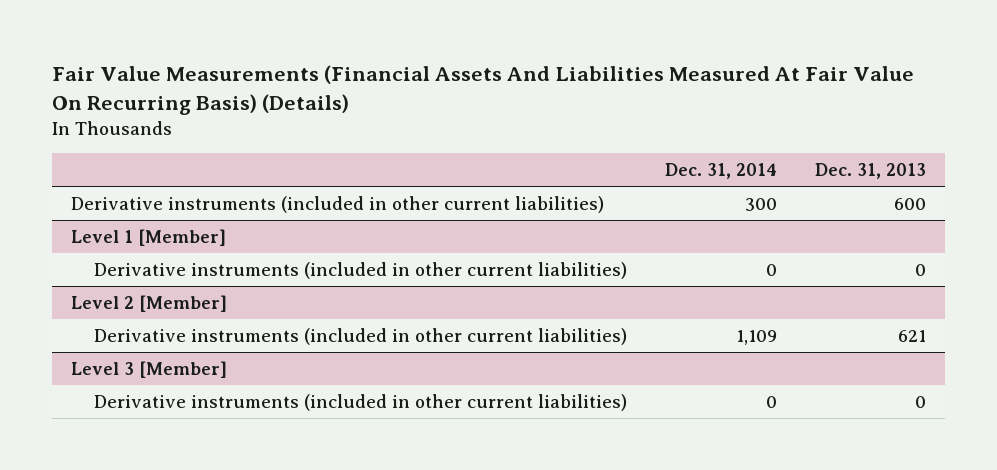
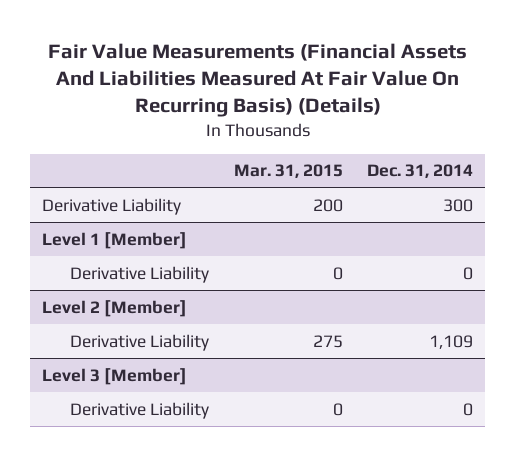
- | Dec. 31, 2014 | Dec. 31, 2013
+ | Mar. 31, 2015 | Dec. 31, 2014
- Derivative instruments (included in other current liabilities) | 300 | 600
+ Derivative Liability | 200 | 300
@ Level 1 [Member]
- Derivative instruments (included in other current liabilities) | 0 | 0
+ Derivative Liability | 0 | 0
@ Level 2 [Member]
- Derivative instruments (included in other current liabilities) | 1,109 | 621
+ Derivative Liability | 275 | 1,109
@ Level 3 [Member]
- Derivative instruments (included in other current liabilities) | 0 | 0
+ Derivative Liability | 0 | 0

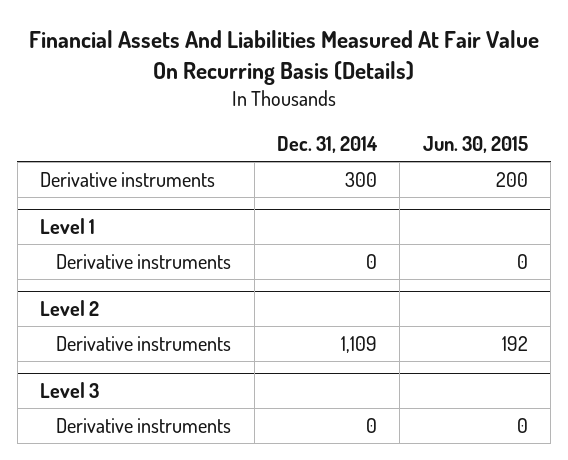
- Fair Value Measurements (Financial Assets And Liabilities Measured At Fair Value On Recurring Basis) (Details)
+ Financial Assets And Liabilities Measured At Fair Value On Recurring Basis (Details)
- | Mar. 31, 2015 | Dec. 31, 2014
+ | Dec. 31, 2014 | Jun. 30, 2015
- Derivative Liability | 200 | 300
- Level 1 [Member]
- Derivative Liability | 0 | 0
- Level 2 [Member]
- Derivative Liability | 275 | 1,109
- Level 3 [Member]
- Derivative Liability | 0 | 0
+ Derivative instruments | 300 | 200
+ Level 1
+ Derivative instruments | 0 | 0
+ Level 2
+ Derivative instruments | 1,109 | 192
+ Level 3
+ Derivative instruments | 0 | 0

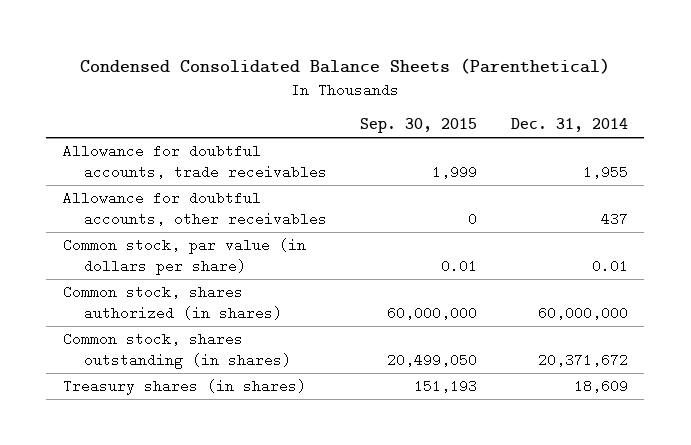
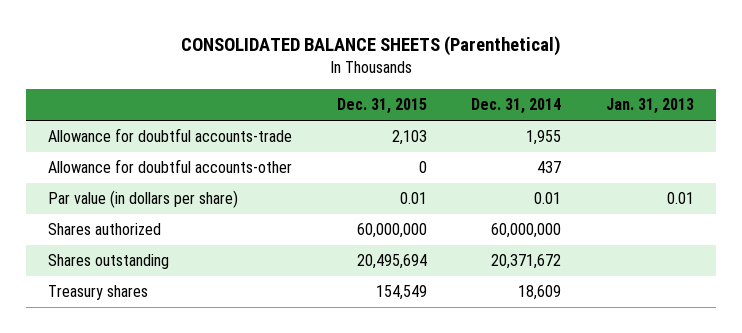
- Condensed Consolidated Balance Sheets (Parenthetical)
+ CONSOLIDATED BALANCE SHEETS (Parenthetical)
- | Sep. 30, 2015 | Dec. 31, 2014
+ | Dec. 31, 2015 | Dec. 31, 2014 | Jan. 31, 2013
- Allowance for doubtful accounts, trade receivables | 1,999 | 1,955
- Allowance for doubtful accounts, other receivables | 0 | 437
- Common stock, par value (in dollars per share) | 0.01 | 0.01
- Common stock, shares authorized (in shares) | 60,000,000 | 60,000,000
- Common stock, shares outstanding (in shares) | 20,499,050 | 20,371,672
- Treasury shares (in shares) | 151,193 | 18,609
+ Allowance for doubtful accounts-trade | 2,103 | 1,955 |
+ Allowance for doubtful accounts-other | 0 | 437 |
+ Par value (in dollars per share) | 0.01 | 0.01 | 0.01
+ Shares authorized | 60,000,000 | 60,000,000 |
+ Shares outstanding | 20,495,694 | 20,371,672 |
+ Treasury shares | 154,549 | 18,609 |

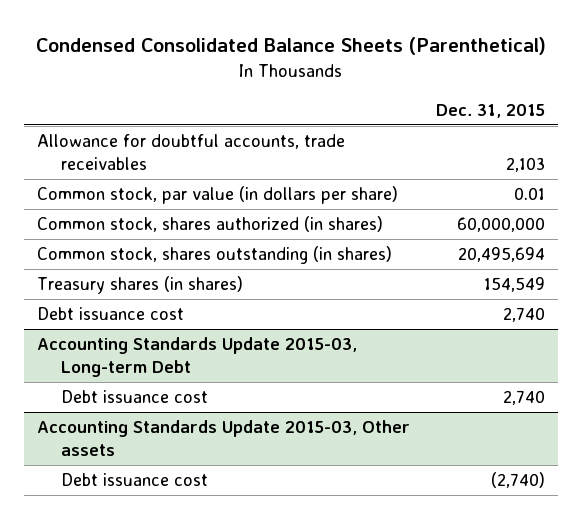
- CONSOLIDATED BALANCE SHEETS (Parenthetical)
+ Condensed Consolidated Balance Sheets (Parenthetical)
- | Dec. 31, 2015 | Dec. 31, 2014 | Jan. 31, 2013
+ | Dec. 31, 2015
- Allowance for doubtful accounts-trade | 2,103 | 1,955 |
- Allowance for doubtful accounts-other | 0 | 437 |
- Par value (in dollars per share) | 0.01 | 0.01 | 0.01
- Shares authorized | 60,000,000 | 60,000,000 |
- Shares outstanding | 20,495,694 | 20,371,672 |
- Treasury shares | 154,549 | 18,609 |
+ Allowance for doubtful accounts, trade receivables | 2,103
+ Common stock, par value (in dollars per share) | 0.01
+ Common stock, shares authorized (in shares) | 60,000,000
+ Common stock, shares outstanding (in shares) | 20,495,694
+ Treasury shares (in shares) | 154,549
+ Debt issuance cost | 2,740
+ Accounting Standards Update 2015-03, Long-term Debt
+ Debt issuance cost | 2,740
+ Accounting Standards Update 2015-03, Other assets
+ Debt issuance cost | (2,740)

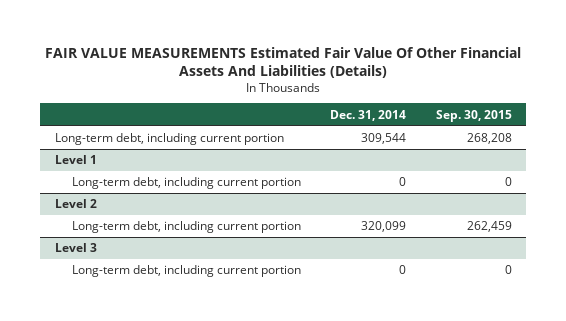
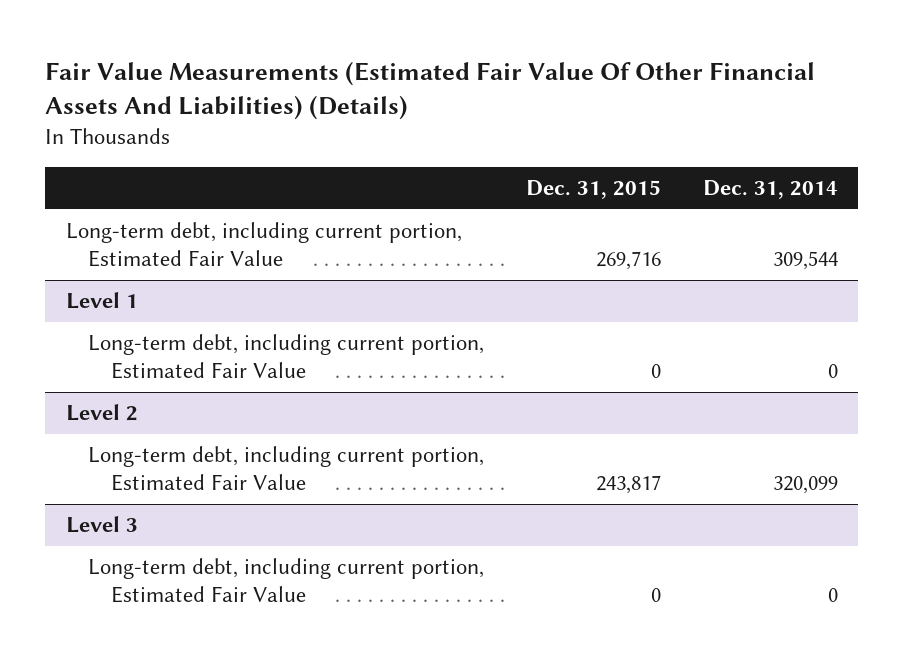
- FAIR VALUE MEASUREMENTS Estimated Fair Value Of Other Financial Assets And Liabilities (Details)
+ Fair Value Measurements (Estimated Fair Value Of Other Financial Assets And Liabilities) (Details)
- | Dec. 31, 2014 | Sep. 30, 2015
+ | Dec. 31, 2015 | Dec. 31, 2014
- Long-term debt, including current portion | 309,544 | 268,208
+ Long-term debt, including current portion, Estimated Fair Value | 269,716 | 309,544
@ Level 1
- Long-term debt, including current portion | 0 | 0
+ Long-term debt, including current portion, Estimated Fair Value | 0 | 0
@ Level 2
- Long-term debt, including current portion | 320,099 | 262,459
+ Long-term debt, including current portion, Estimated Fair Value | 243,817 | 320,099
@ Level 3
- Long-term debt, including current portion | 0 | 0
+ Long-term debt, including current portion, Estimated Fair Value | 0 | 0

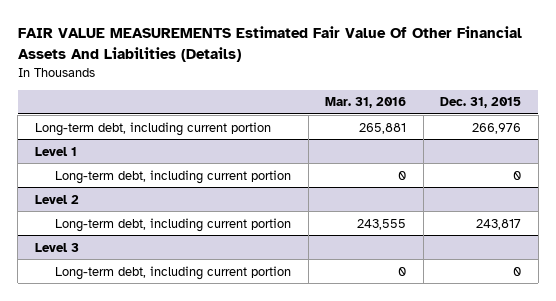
- Fair Value Measurements (Estimated Fair Value Of Other Financial Assets And Liabilities) (Details)
+ FAIR VALUE MEASUREMENTS Estimated Fair Value Of Other Financial Assets And Liabilities (Details)
- | Dec. 31, 2015 | Dec. 31, 2014
+ | Mar. 31, 2016 | Dec. 31, 2015
- Long-term debt, including current portion, Estimated Fair Value | 269,716 | 309,544
+ Long-term debt, including current portion | 265,881 | 266,976
@ Level 1
- Long-term debt, including current portion, Estimated Fair Value | 0 | 0
+ Long-term debt, including current portion | 0 | 0
@ Level 2
- Long-term debt, including current portion, Estimated Fair Value | 243,817 | 320,099
+ Long-term debt, including current portion | 243,555 | 243,817
@ Level 3
- Long-term debt, including current portion, Estimated Fair Value | 0 | 0
+ Long-term debt, including current portion | 0 | 0

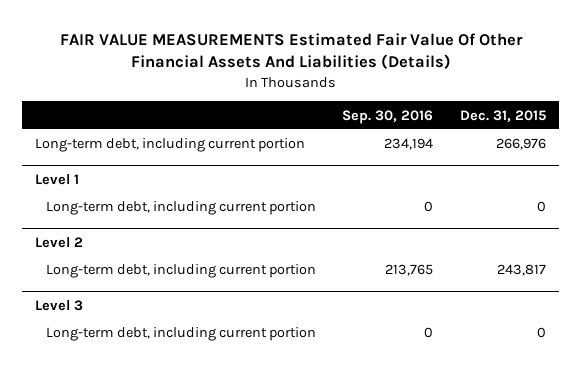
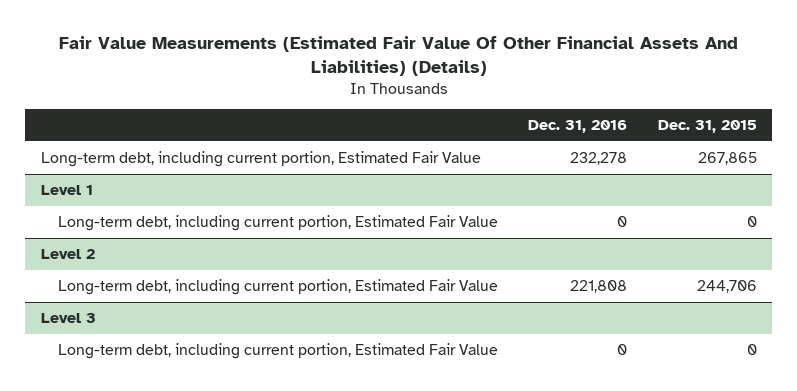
- FAIR VALUE MEASUREMENTS Estimated Fair Value Of Other Financial Assets And Liabilities (Details)
+ Fair Value Measurements (Estimated Fair Value Of Other Financial Assets And Liabilities) (Details)
- | Sep. 30, 2016 | Dec. 31, 2015
+ | Dec. 31, 2016 | Dec. 31, 2015
- Long-term debt, including current portion | 234,194 | 266,976
+ Long-term debt, including current portion, Estimated Fair Value | 232,278 | 267,865
@ Level 1
- Long-term debt, including current portion | 0 | 0
+ Long-term debt, including current portion, Estimated Fair Value | 0 | 0
@ Level 2
- Long-term debt, including current portion | 213,765 | 243,817
+ Long-term debt, including current portion, Estimated Fair Value | 221,808 | 244,706
@ Level 3
- Long-term debt, including current portion | 0 | 0
+ Long-term debt, including current portion, Estimated Fair Value | 0 | 0

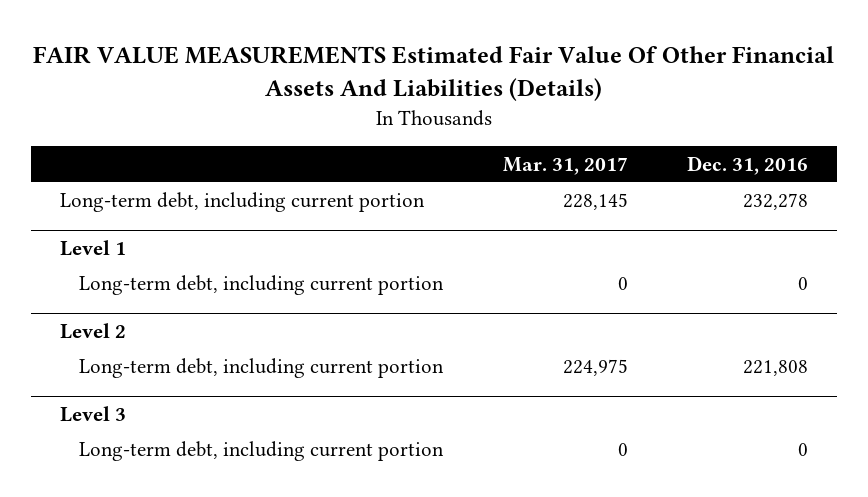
- Fair Value Measurements (Estimated Fair Value Of Other Financial Assets And Liabilities) (Details)
+ FAIR VALUE MEASUREMENTS Estimated Fair Value Of Other Financial Assets And Liabilities (Details)
- | Dec. 31, 2016 | Dec. 31, 2015
+ | Mar. 31, 2017 | Dec. 31, 2016
- Long-term debt, including current portion, Estimated Fair Value | 232,278 | 267,865
+ Long-term debt, including current portion | 228,145 | 232,278
@ Level 1
- Long-term debt, including current portion, Estimated Fair Value | 0 | 0
+ Long-term debt, including current portion | 0 | 0
@ Level 2
- Long-term debt, including current portion, Estimated Fair Value | 221,808 | 244,706
+ Long-term debt, including current portion | 224,975 | 221,808
@ Level 3
- Long-term debt, including current portion, Estimated Fair Value | 0 | 0
+ Long-term debt, including current portion | 0 | 0

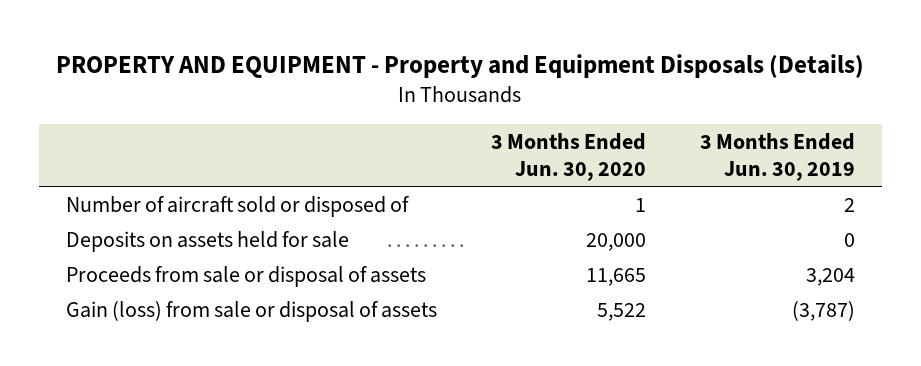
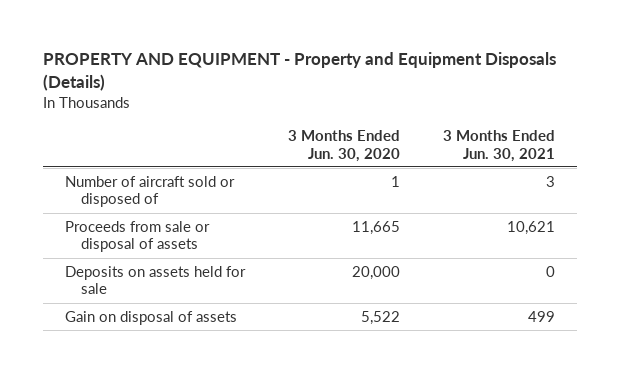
- | 3 Months Ended Jun. 30, 2020 | 3 Months Ended Jun. 30, 2019
+ | 3 Months Ended Jun. 30, 2020 | 3 Months Ended Jun. 30, 2021
- Gain (loss) from sale or disposal of assets | 5,522 | (3,787)
moved down: Deposits on assets held for sale | 20,000 | 0
+ Gain on disposal of assets | 5,522 | 499

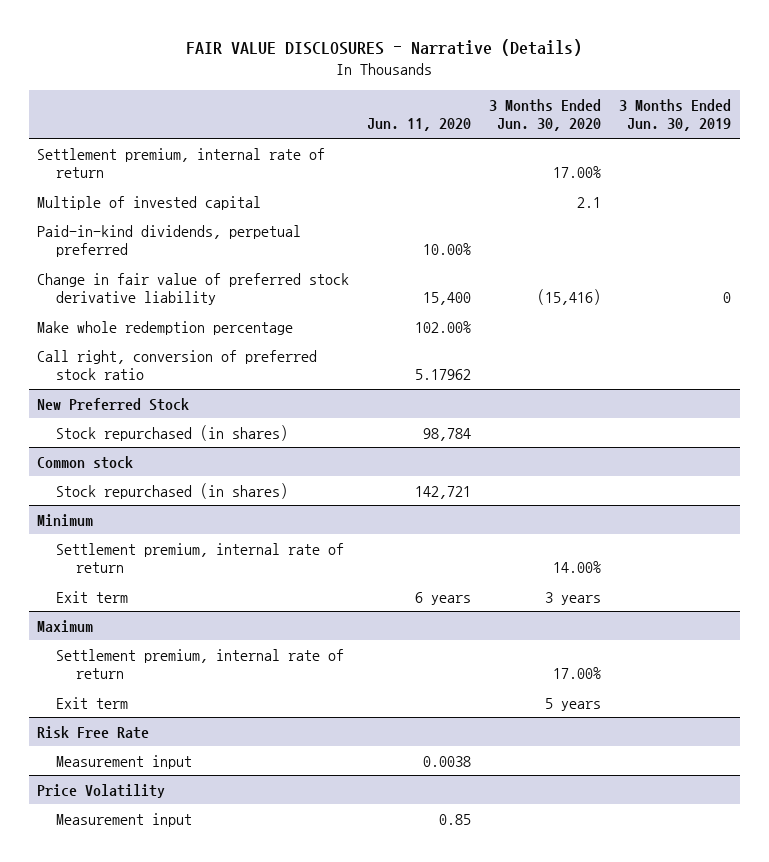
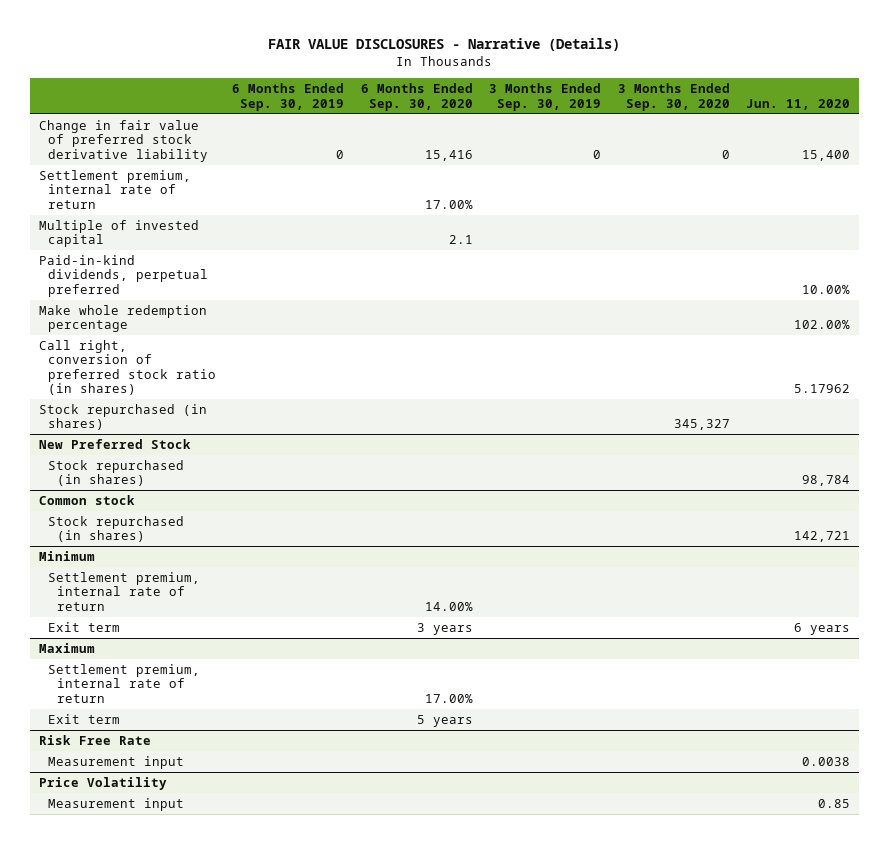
- | Jun. 11, 2020 | 3 Months Ended Jun. 30, 2020 | 3 Months Ended Jun. 30, 2019
+ | 6 Months Ended Sep. 30, 2019 | 6 Months Ended Sep. 30, 2020 | 3 Months Ended Sep. 30, 2019 | 3 Months Ended Sep. 30, 2020 | Jun. 11, 2020
moved up: Change in fair value of preferred stock derivative liability | 0 | 15,416 | 0 | 0 | 15,400
- Call right, conversion of preferred stock ratio | 5.17962 | |
+ Call right, conversion of preferred stock ratio (in shares) | | | | | 5.17962
+ Stock repurchased (in shares) | | | | 345,327 |

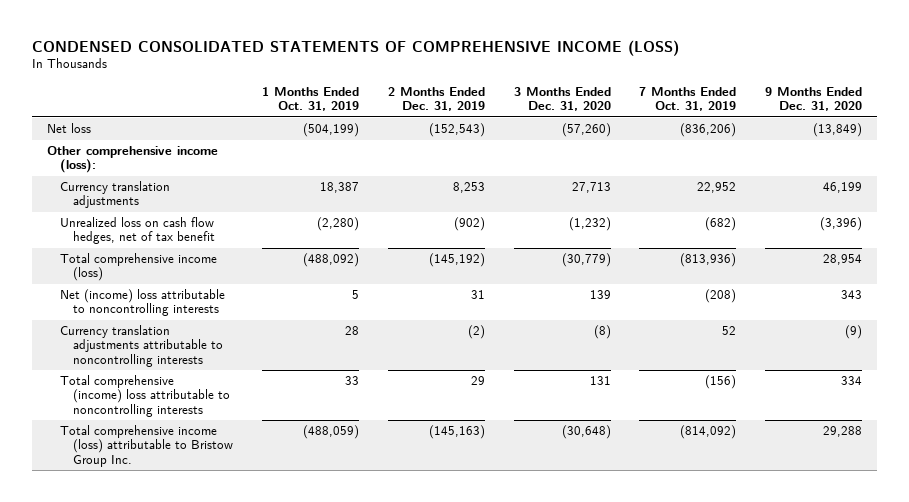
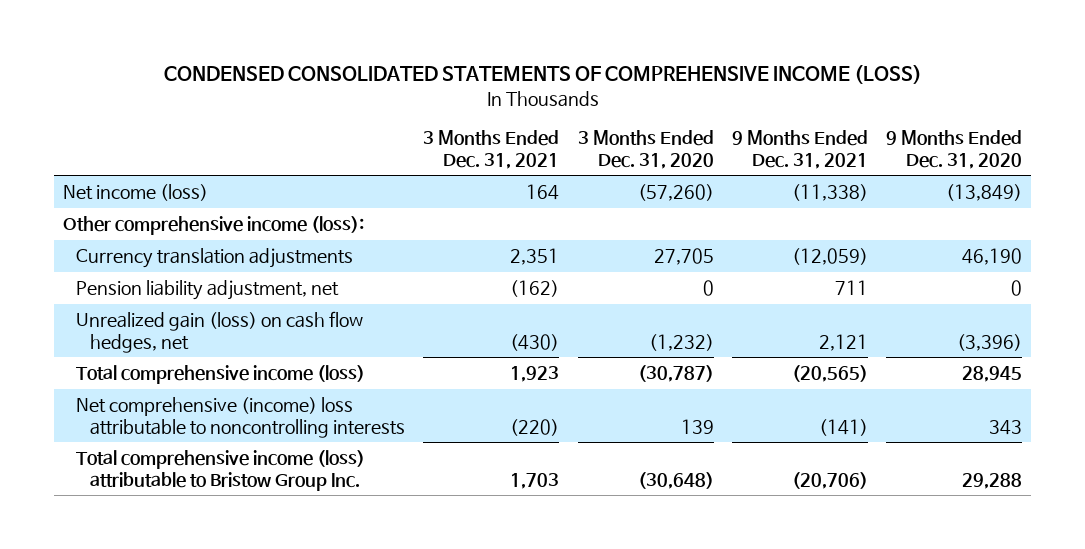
- | 1 Months Ended Oct. 31, 2019 | 2 Months Ended Dec. 31, 2019 | 3 Months Ended Dec. 31, 2020 | 7 Months Ended Oct. 31, 2019 | 9 Months Ended Dec. 31, 2020
+ | 3 Months Ended Dec. 31, 2021 | 3 Months Ended Dec. 31, 2020 | 9 Months Ended Dec. 31, 2021 | 9 Months Ended Dec. 31, 2020
- Net loss | (504,199) | (152,543) | (57,260) | (836,206) | (13,849)
+ Net income (loss) | 164 | (57,260) | (11,338) | (13,849)
- Currency translation adjustments | 18,387 | 8,253 | 27,713 | 22,952 | 46,199
- Unrealized loss on cash flow hedges, net of tax benefit | (2,280) | (902) | (1,232) | (682) | (3,396)
- Total comprehensive income (loss) | (488,092) | (145,192) | (30,779) | (813,936) | 28,954
- Net (income) loss attributable to noncontrolling interests | 5 | 31 | 139 | (208) | 343
- Currency translation adjustments attributable to noncontrolling interests | 28 | (2) | (8) | 52 | (9)
- Total comprehensive (income) loss attributable to noncontrolling interests | 33 | 29 | 131 | (156) | 334
+ Currency translation adjustments | 2,351 | 27,705 | (12,059) | 46,190
+ Pension liability adjustment, net | (162) | 0 | 711 | 0
+ Unrealized gain (loss) on cash flow hedges, net | (430) | (1,232) | 2,121 | (3,396)
+ Total comprehensive income (loss) | 1,923 | (30,787) | (20,565) | 28,945
+ Net comprehensive (income) loss attributable to noncontrolling interests | (220) | 139 | (141) | 343

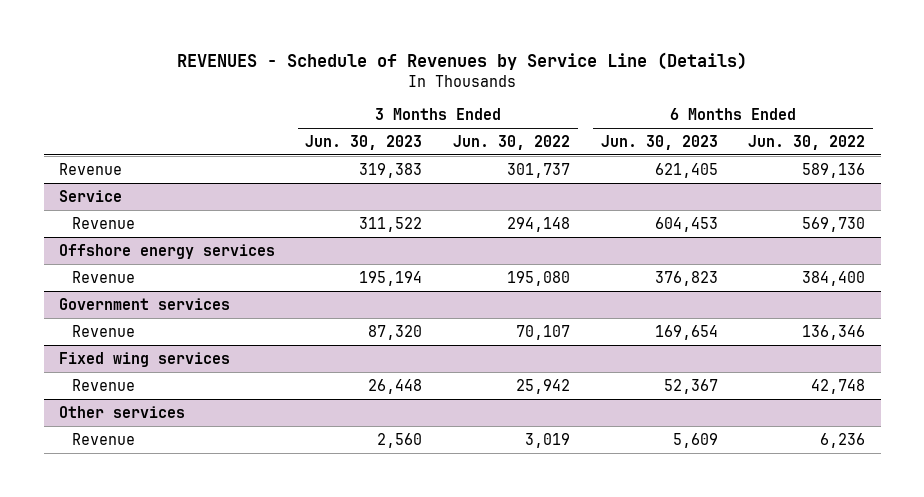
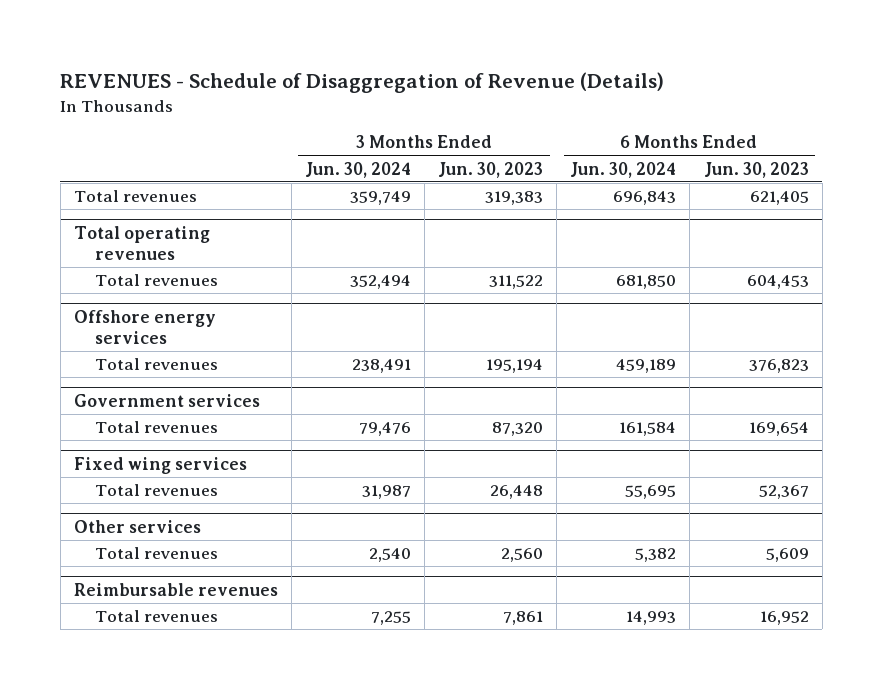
- REVENUES - Schedule of Revenues by Service Line (Details)
+ REVENUES - Schedule of Disaggregation of Revenue (Details)
- | 3 Months Ended Jun. 30, 2023 | 3 Months Ended Jun. 30, 2022 | 6 Months Ended Jun. 30, 2023 | 6 Months Ended Jun. 30, 2022
+ | 3 Months Ended Jun. 30, 2024 | 3 Months Ended Jun. 30, 2023 | 6 Months Ended Jun. 30, 2024 | 6 Months Ended Jun. 30, 2023
- Revenue | 319,383 | 301,737 | 621,405 | 589,136
- Service
- Revenue | 311,522 | 294,148 | 604,453 | 569,730
+ Total revenues | 359,749 | 319,383 | 696,843 | 621,405
+ Total operating revenues
+ Total revenues | 352,494 | 311,522 | 681,850 | 604,453
@ Offshore energy services
- Revenue | 195,194 | 195,080 | 376,823 | 384,400
+ Total revenues | 238,491 | 195,194 | 459,189 | 376,823
@ Government services
- Revenue | 87,320 | 70,107 | 169,654 | 136,346
+ Total revenues | 79,476 | 87,320 | 161,584 | 169,654
@ Fixed wing services
- Revenue | 26,448 | 25,942 | 52,367 | 42,748
+ Total revenues | 31,987 | 26,448 | 55,695 | 52,367
@ Other services
- Revenue | 2,560 | 3,019 | 5,609 | 6,236
+ Total revenues | 2,540 | 2,560 | 5,382 | 5,609
+ Reimbursable revenues
+ Total revenues | 7,255 | 7,861 | 14,993 | 16,952

